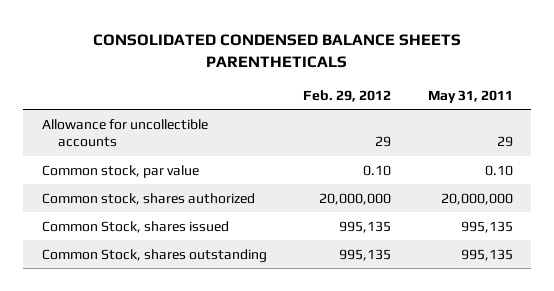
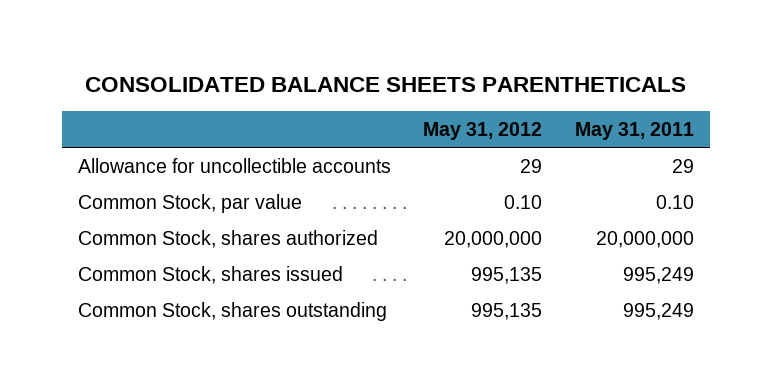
- CONSOLIDATED CONDENSED BALANCE SHEETS PARENTHETICALS
+ CONSOLIDATED BALANCE SHEETS PARENTHETICALS
- | Feb. 29, 2012 | May 31, 2011
+ | May 31, 2012 | May 31, 2011
- Common stock, par value | 0.10 | 0.10
- Common stock, shares authorized | 20,000,000 | 20,000,000
- Common Stock, shares issued | 995,135 | 995,135
- Common Stock, shares outstanding | 995,135 | 995,135
+ Common Stock, par value | 0.10 | 0.10
+ Common Stock, shares authorized | 20,000,000 | 20,000,000
+ Common Stock, shares issued | 995,135 | 995,249
+ Common Stock, shares outstanding | 995,135 | 995,249

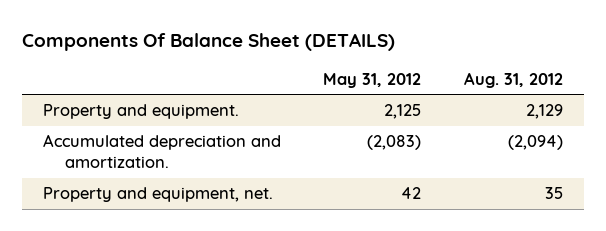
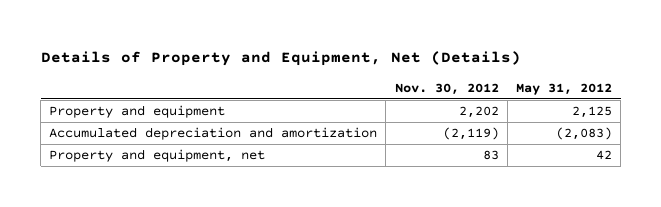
- Components Of Balance Sheet (DETAILS)
+ Details of Property and Equipment, Net (Details)
- | May 31, 2012 | Aug. 31, 2012
+ | Nov. 30, 2012 | May 31, 2012
- Property and equipment. | 2,125 | 2,129
- Accumulated depreciation and amortization. | (2,083) | (2,094)
- Property and equipment, net. | 42 | 35
+ Property and equipment | 2,202 | 2,125
+ Accumulated depreciation and amortization | (2,119) | (2,083)
+ Property and equipment, net | 83 | 42

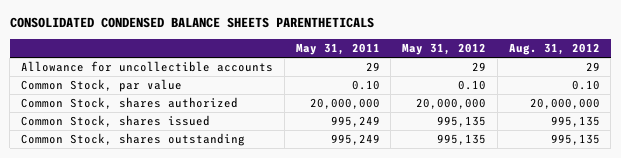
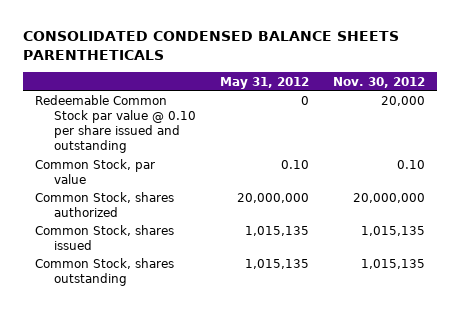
- | May 31, 2011 | May 31, 2012 | Aug. 31, 2012
+ | May 31, 2012 | Nov. 30, 2012
- Allowance for uncollectible accounts | 29 | 29 | 29
+ Redeemable Common Stock par value @ 0.10 per share issued and outstanding | 0 | 20,000
- Common Stock, shares issued | 995,249 | 995,135 | 995,135
- Common Stock, shares outstanding | 995,249 | 995,135 | 995,135
+ Common Stock, shares issued | 1,015,135 | 1,015,135
+ Common Stock, shares outstanding | 1,015,135 | 1,015,135

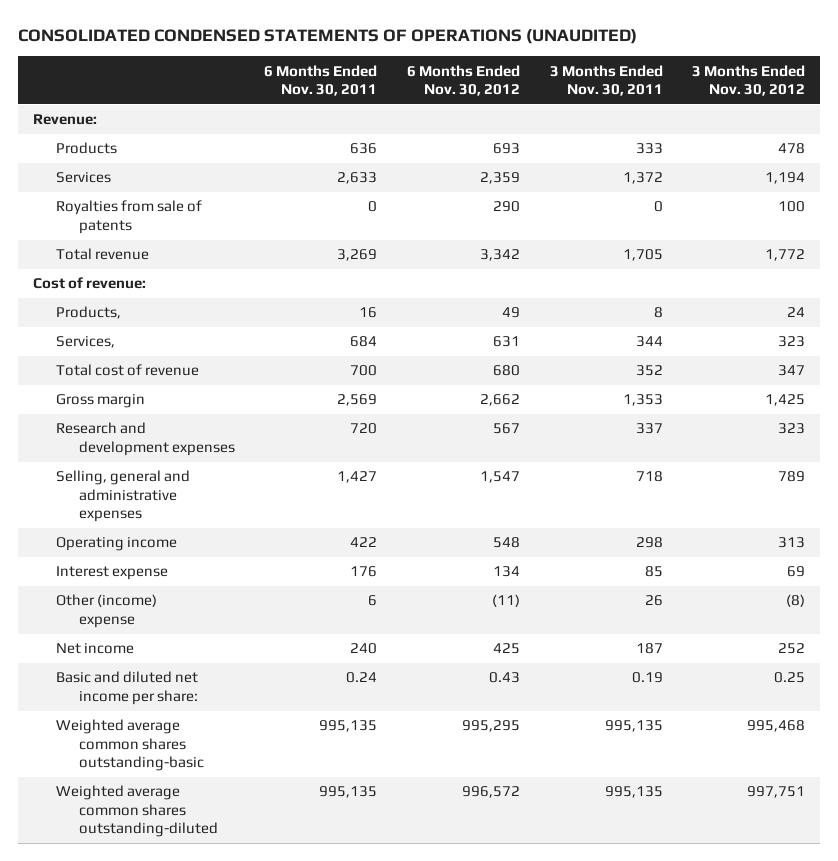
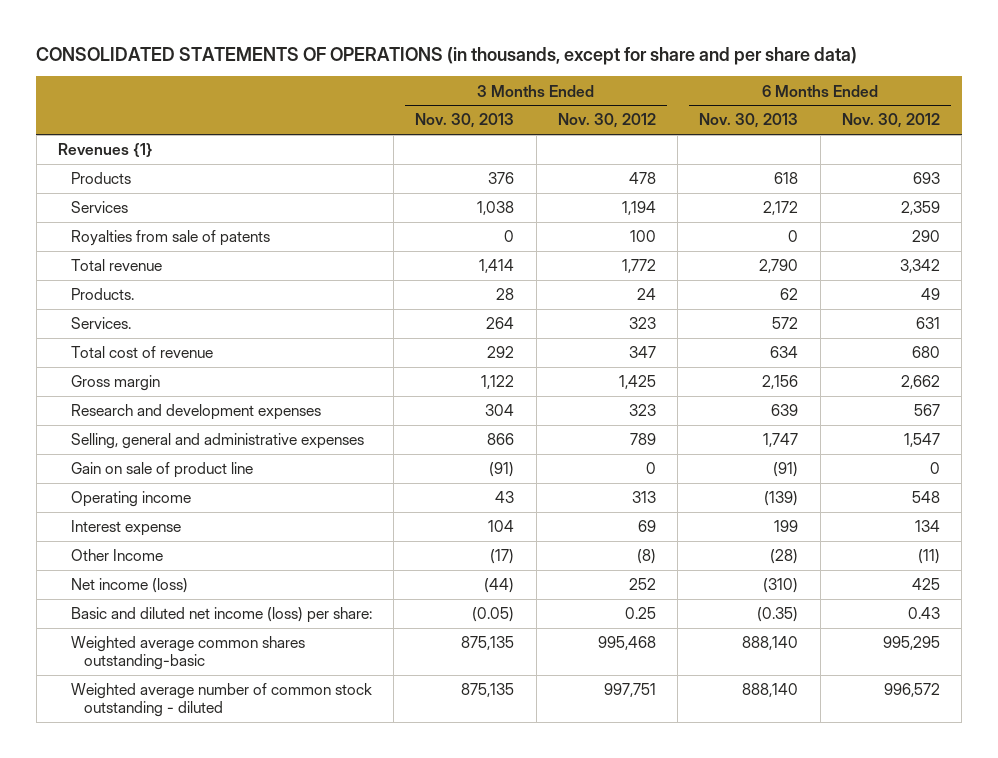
- CONSOLIDATED CONDENSED STATEMENTS OF OPERATIONS (UNAUDITED)
+ CONSOLIDATED STATEMENTS OF OPERATIONS (in thousands, except for share and per share data)
- | 6 Months Ended Nov. 30, 2011 | 6 Months Ended Nov. 30, 2012 | 3 Months Ended Nov. 30, 2011 | 3 Months Ended Nov. 30, 2012
+ | 3 Months Ended Nov. 30, 2013 | 3 Months Ended Nov. 30, 2012 | 6 Months Ended Nov. 30, 2013 | 6 Months Ended Nov. 30, 2012
- Revenue:
+ Revenues {1}
- Cost of revenue:
- Products, | 16 | 49 | 8 | 24
- Services, | 684 | 631 | 344 | 323
+ Products. | 28 | 24 | 62 | 49
+ Services. | 264 | 323 | 572 | 631
+ Gain on sale of product line | (91) | 0 | (91) | 0
- Other (income) expense | 6 | (11) | 26 | (8)
- Net income | 240 | 425 | 187 | 252
- Basic and diluted net income per share: | 0.24 | 0.43 | 0.19 | 0.25
+ Other Income | (17) | (8) | (28) | (11)
+ Net income (loss) | (44) | 252 | (310) | 425
+ Basic and diluted net income (loss) per share: | (0.05) | 0.25 | (0.35) | 0.43
- Weighted average common shares outstanding-diluted | 995,135 | 996,572 | 995,135 | 997,751
+ Weighted average number of common stock outstanding - diluted | 875,135 | 997,751 | 888,140 | 996,572

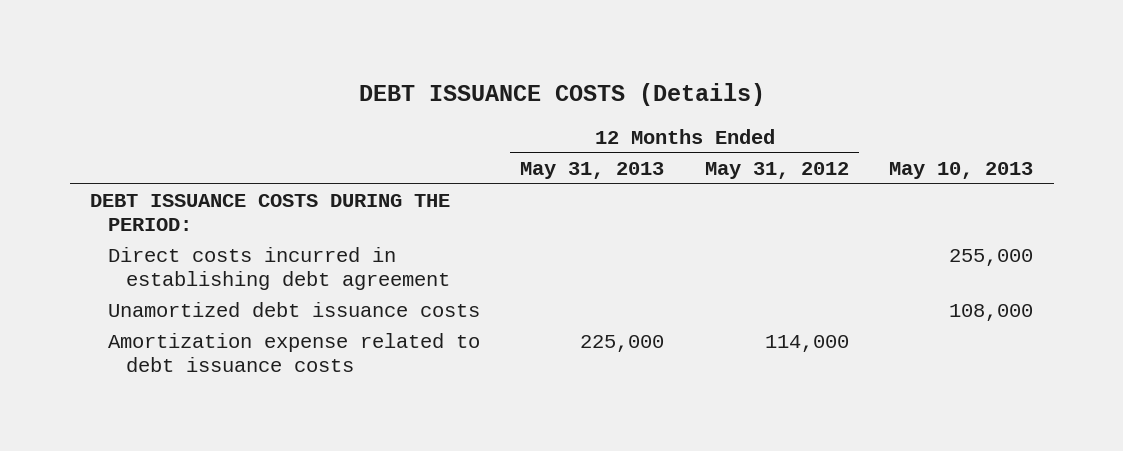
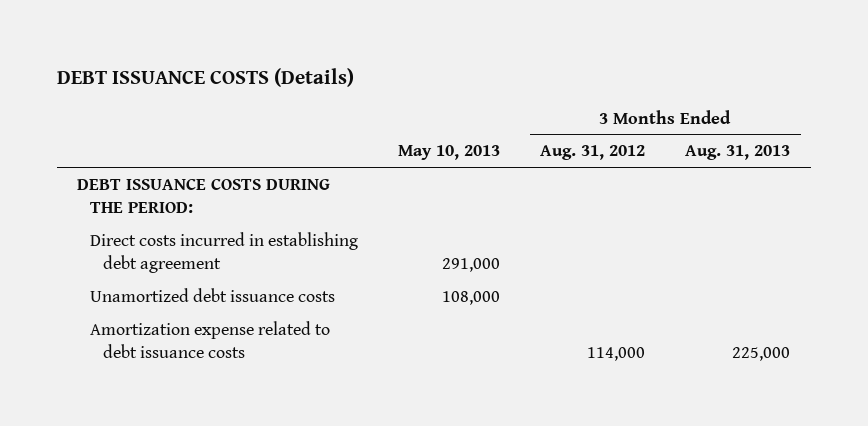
- | 12 Months Ended May 31, 2013 | 12 Months Ended May 31, 2012 | May 10, 2013
+ | May 10, 2013 | 3 Months Ended Aug. 31, 2012 | 3 Months Ended Aug. 31, 2013
- Direct costs incurred in establishing debt agreement | | | 255,000
+ Direct costs incurred in establishing debt agreement | 291,000 | |

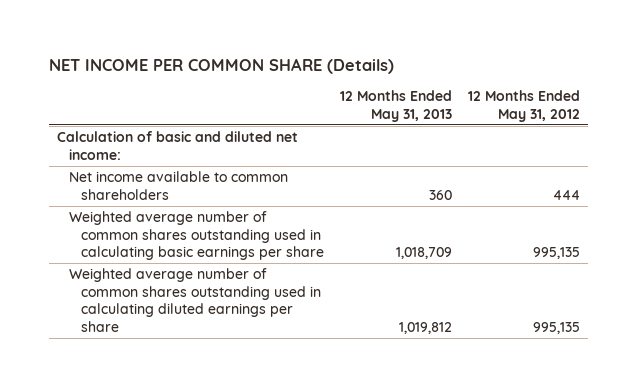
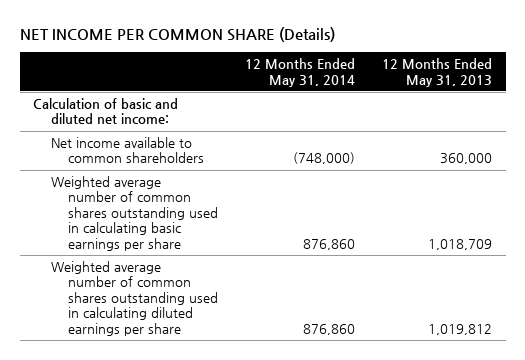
- | 12 Months Ended May 31, 2013 | 12 Months Ended May 31, 2012
+ | 12 Months Ended May 31, 2014 | 12 Months Ended May 31, 2013
- Net income available to common shareholders | 360 | 444
+ Net income available to common shareholders | (748,000) | 360,000

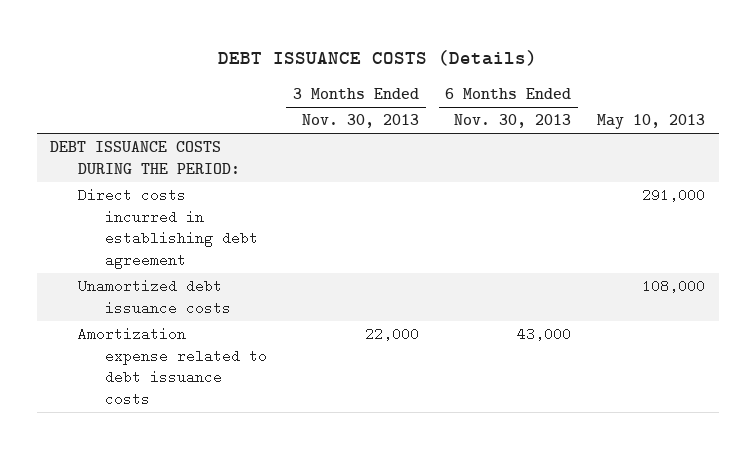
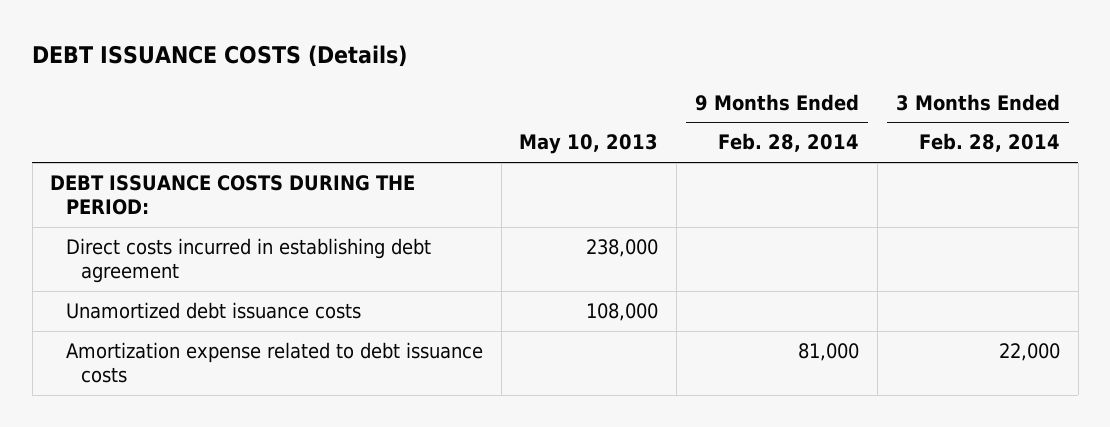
- | 3 Months Ended Nov. 30, 2013 | 6 Months Ended Nov. 30, 2013 | May 10, 2013
+ | May 10, 2013 | 9 Months Ended Feb. 28, 2014 | 3 Months Ended Feb. 28, 2014
- Direct costs incurred in establishing debt agreement | | | 291,000
+ Direct costs incurred in establishing debt agreement | 238,000 | |

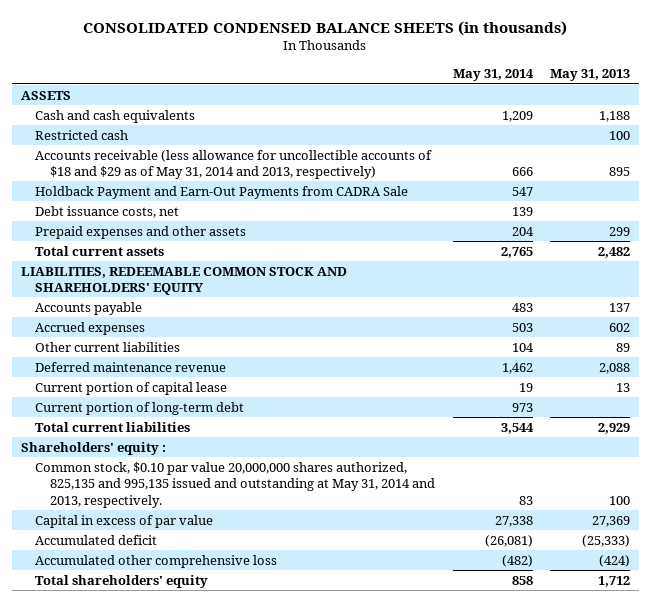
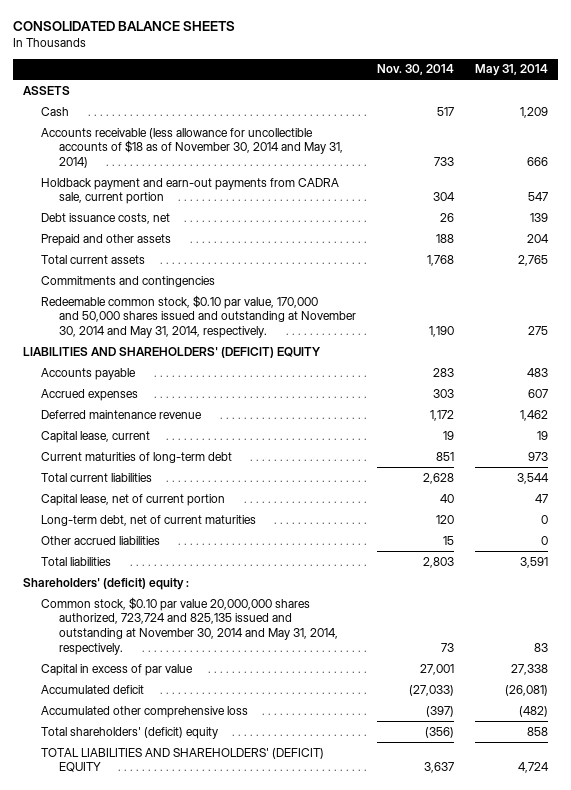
- CONSOLIDATED CONDENSED BALANCE SHEETS (in thousands)
+ CONSOLIDATED BALANCE SHEETS
- | May 31, 2014 | May 31, 2013
+ | Nov. 30, 2014 | May 31, 2014
- Cash and cash equivalents | 1,209 | 1,188
- Restricted cash | | 100
- Accounts receivable (less allowance for uncollectible accounts of $18 and $29 as of May 31, 2014 and 2013, respectively) | 666 | 895
- Holdback Payment and Earn-Out Payments from CADRA Sale | 547 |
+ Cash | 517 | 1,209
+ Accounts receivable (less allowance for uncollectible accounts of $18 as of November 30, 2014 and May 31, 2014) | 733 | 666
+ Holdback payment and earn-out payments from CADRA sale, current portion | 304 | 547
- Prepaid expenses and other assets | 204 | 299
+ Prepaid and other assets | 188 | 204
- LIABILITIES, REDEEMABLE COMMON STOCK AND SHAREHOLDERS' EQUITY
+ Commitments and contingencies
+ Redeemable common stock, $0.10 par value, 170,000 and 50,000 shares issued and outstanding at November 30, 2014 and May 31, 2014, respectively. | 1,190 | 275
+ LIABILITIES AND SHAREHOLDERS' (DEFICIT) EQUITY
- Accrued expenses | 503 | 602
- Other current liabilities | 104 | 89
+ Accrued expenses | 303 | 607
- Current portion of capital lease | 19 | 13
- Current portion of long-term debt | 973 |
+ Capital lease, current | 19 | 19
+ Current maturities of long-term debt | 851 | 973
- Shareholders' equity :
- Common stock, $0.10 par value 20,000,000 shares authorized, 825,135 and 995,135 issued and outstanding at May 31, 2014 and 2013, respectively. | 83 | 100
+ Capital lease, net of current portion | 40 | 47
+ Long-term debt, net of current maturities | 120 | 0
+ Other accrued liabilities | 15 | 0
+ Total liabilities | 2,803 | 3,591
+ Shareholders' (deficit) equity :
+ Common stock, $0.10 par value 20,000,000 shares authorized, 723,724 and 825,135 issued and outstanding at November 30, 2014 and May 31, 2014, respectively. | 73 | 83
- Total shareholders' equity | 858 | 1,712
+ Total shareholders' (deficit) equity | (356) | 858
+ TOTAL LIABILITIES AND SHAREHOLDERS' (DEFICIT) EQUITY | 3,637 | 4,724

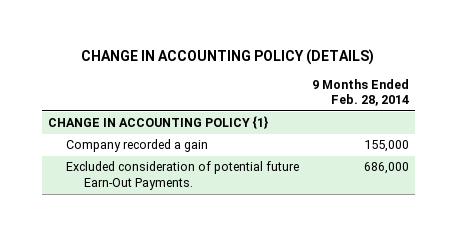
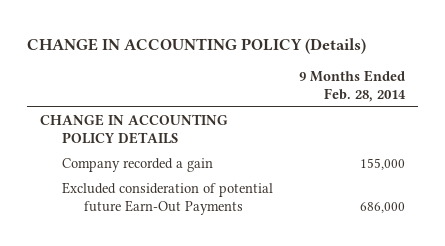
- CHANGE IN ACCOUNTING POLICY (DETAILS)
+ CHANGE IN ACCOUNTING POLICY (Details)
- CHANGE IN ACCOUNTING POLICY {1}
+ CHANGE IN ACCOUNTING POLICY DETAILS
- Excluded consideration of potential future Earn-Out Payments. | 686,000
+ Excluded consideration of potential future Earn-Out Payments | 686,000

